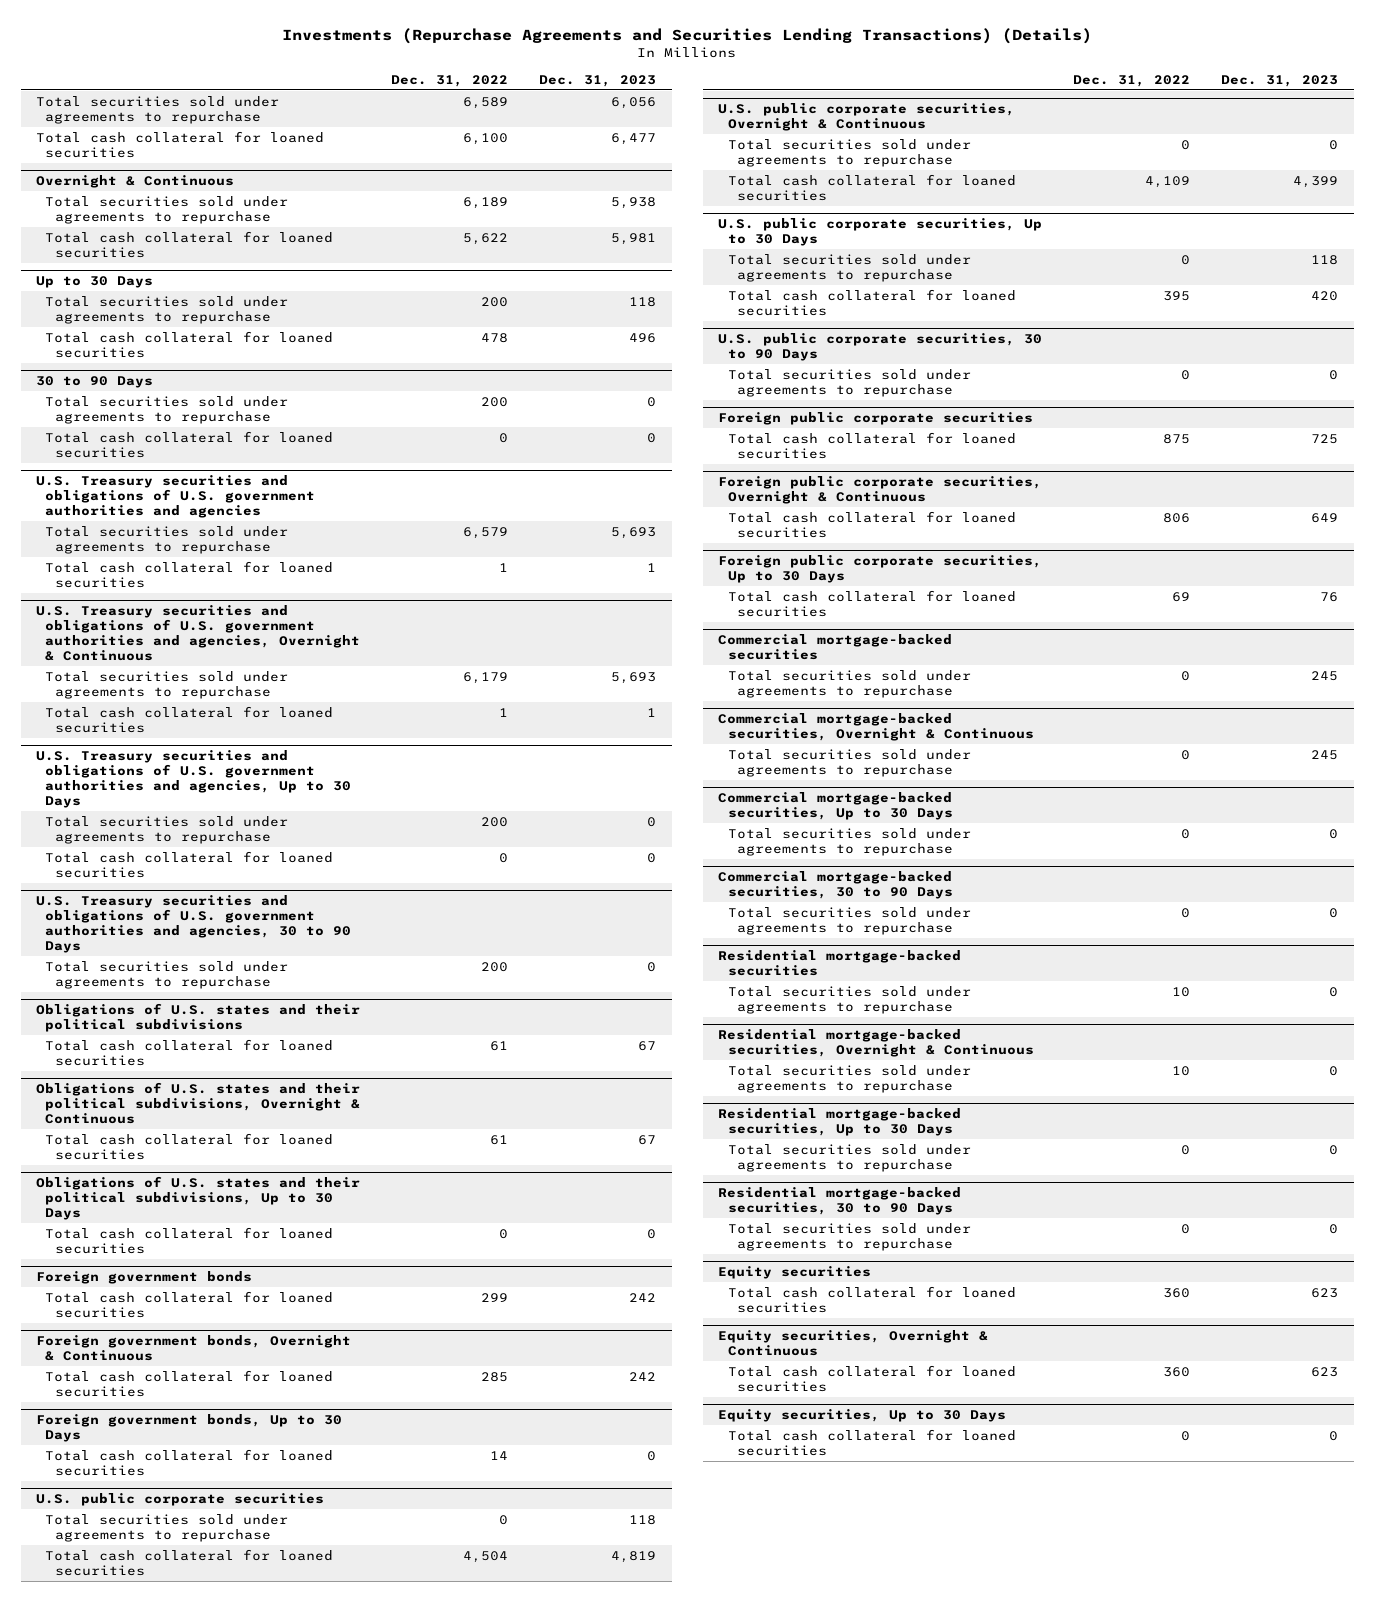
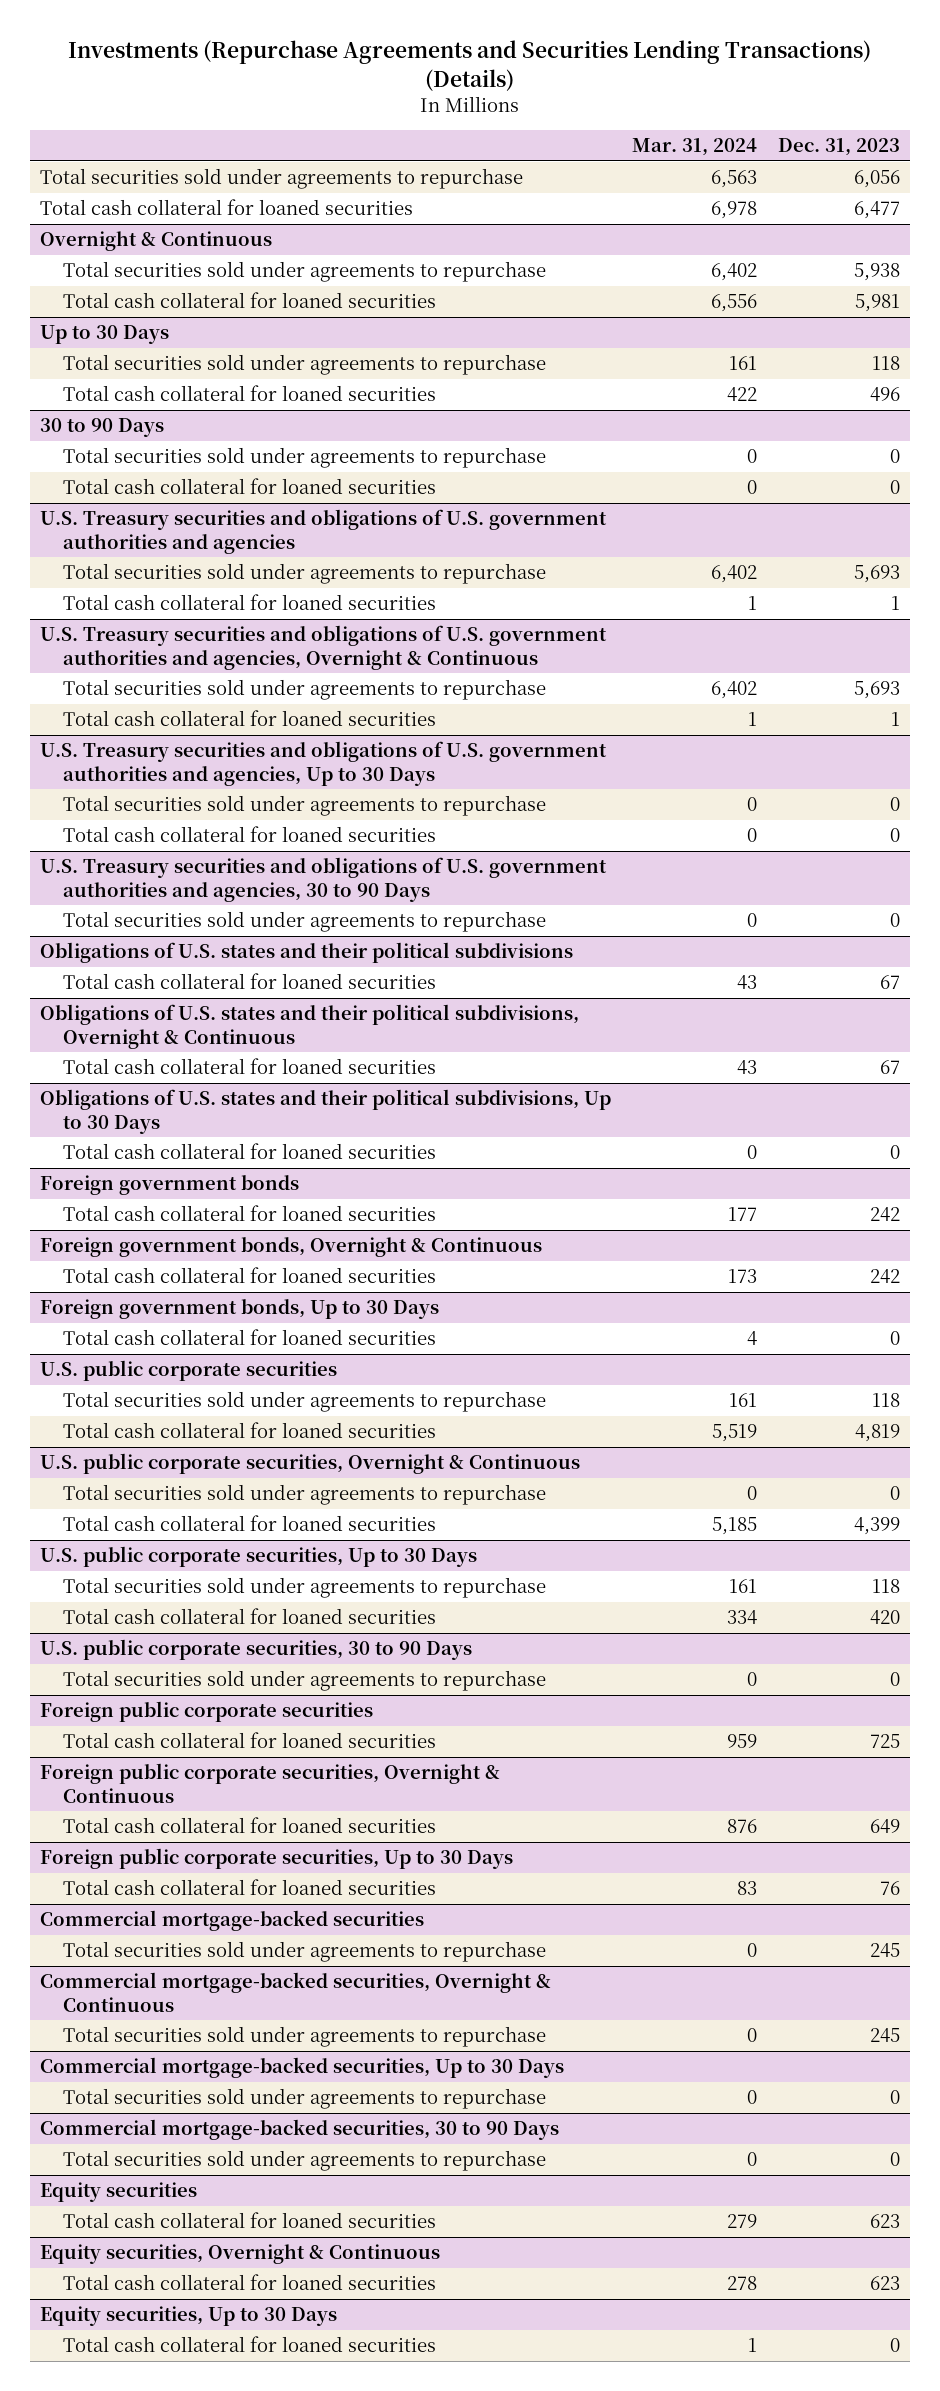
- | Dec. 31, 2022 | Dec. 31, 2023
+ | Mar. 31, 2024 | Dec. 31, 2023
- Residential mortgage-backed securities
- Total securities sold under agreements to repurchase | 10 | 0
- Residential mortgage-backed securities, Overnight & Continuous
- Total securities sold under agreements to repurchase | 10 | 0
- Residential mortgage-backed securities, Up to 30 Days
- Total securities sold under agreements to repurchase | 0 | 0
- Residential mortgage-backed securities, 30 to 90 Days
- Total securities sold under agreements to repurchase | 0 | 0

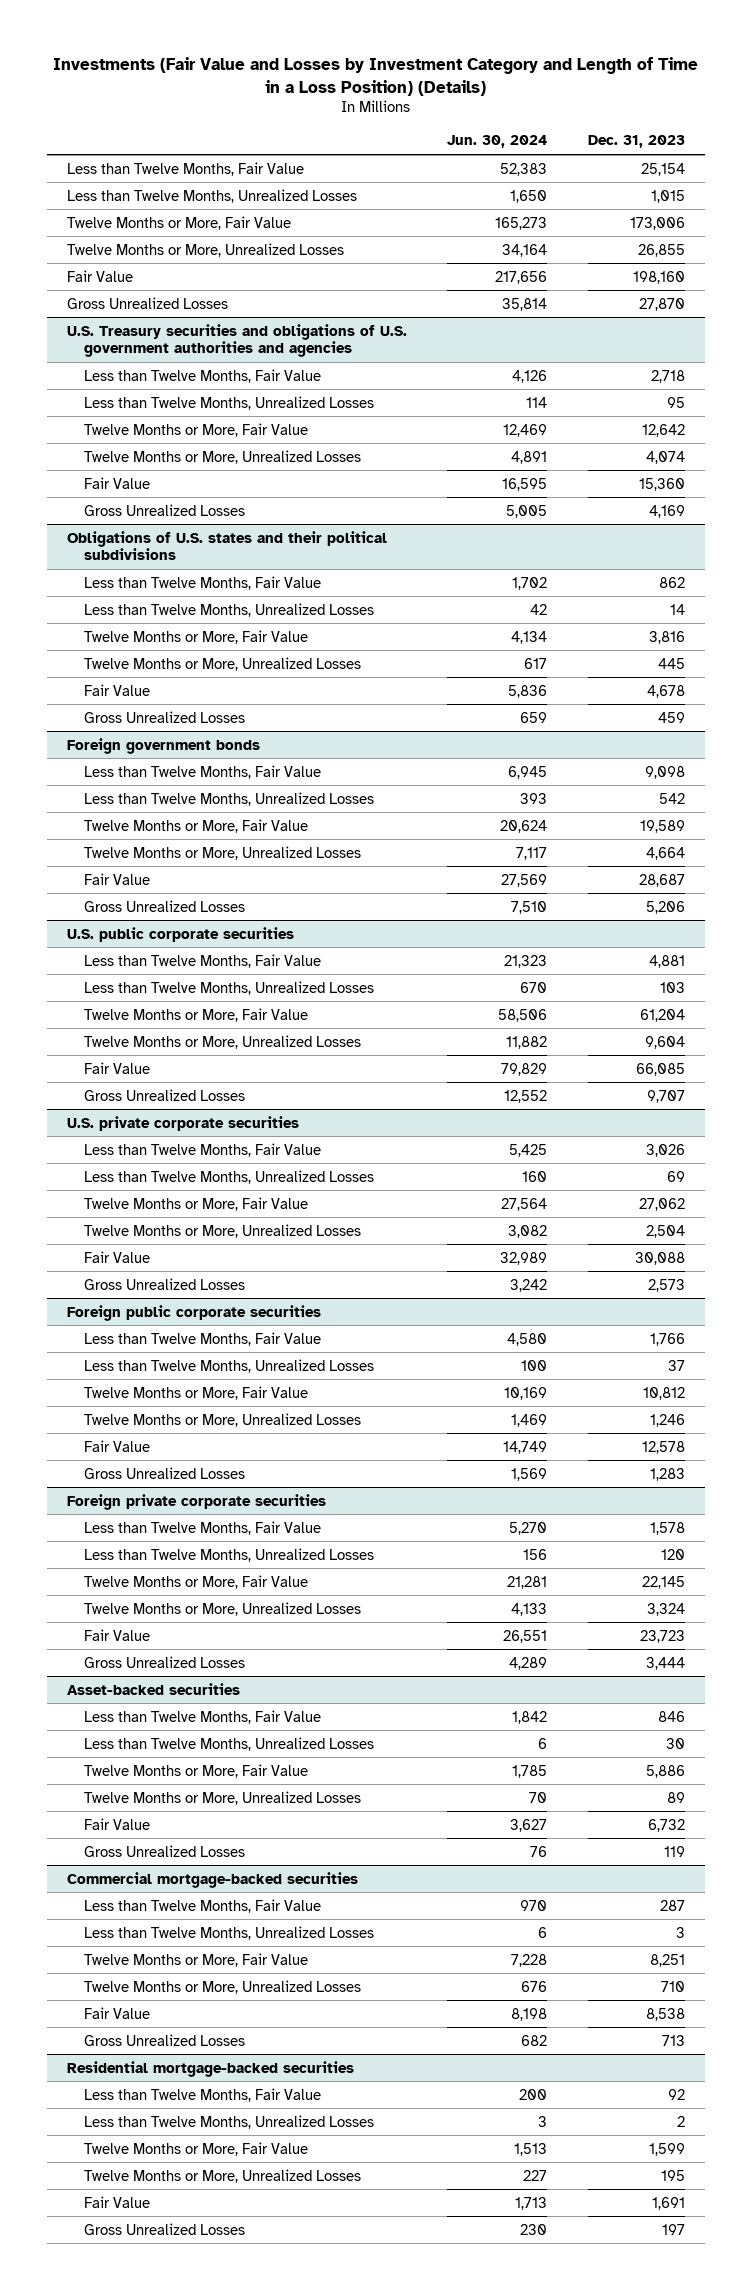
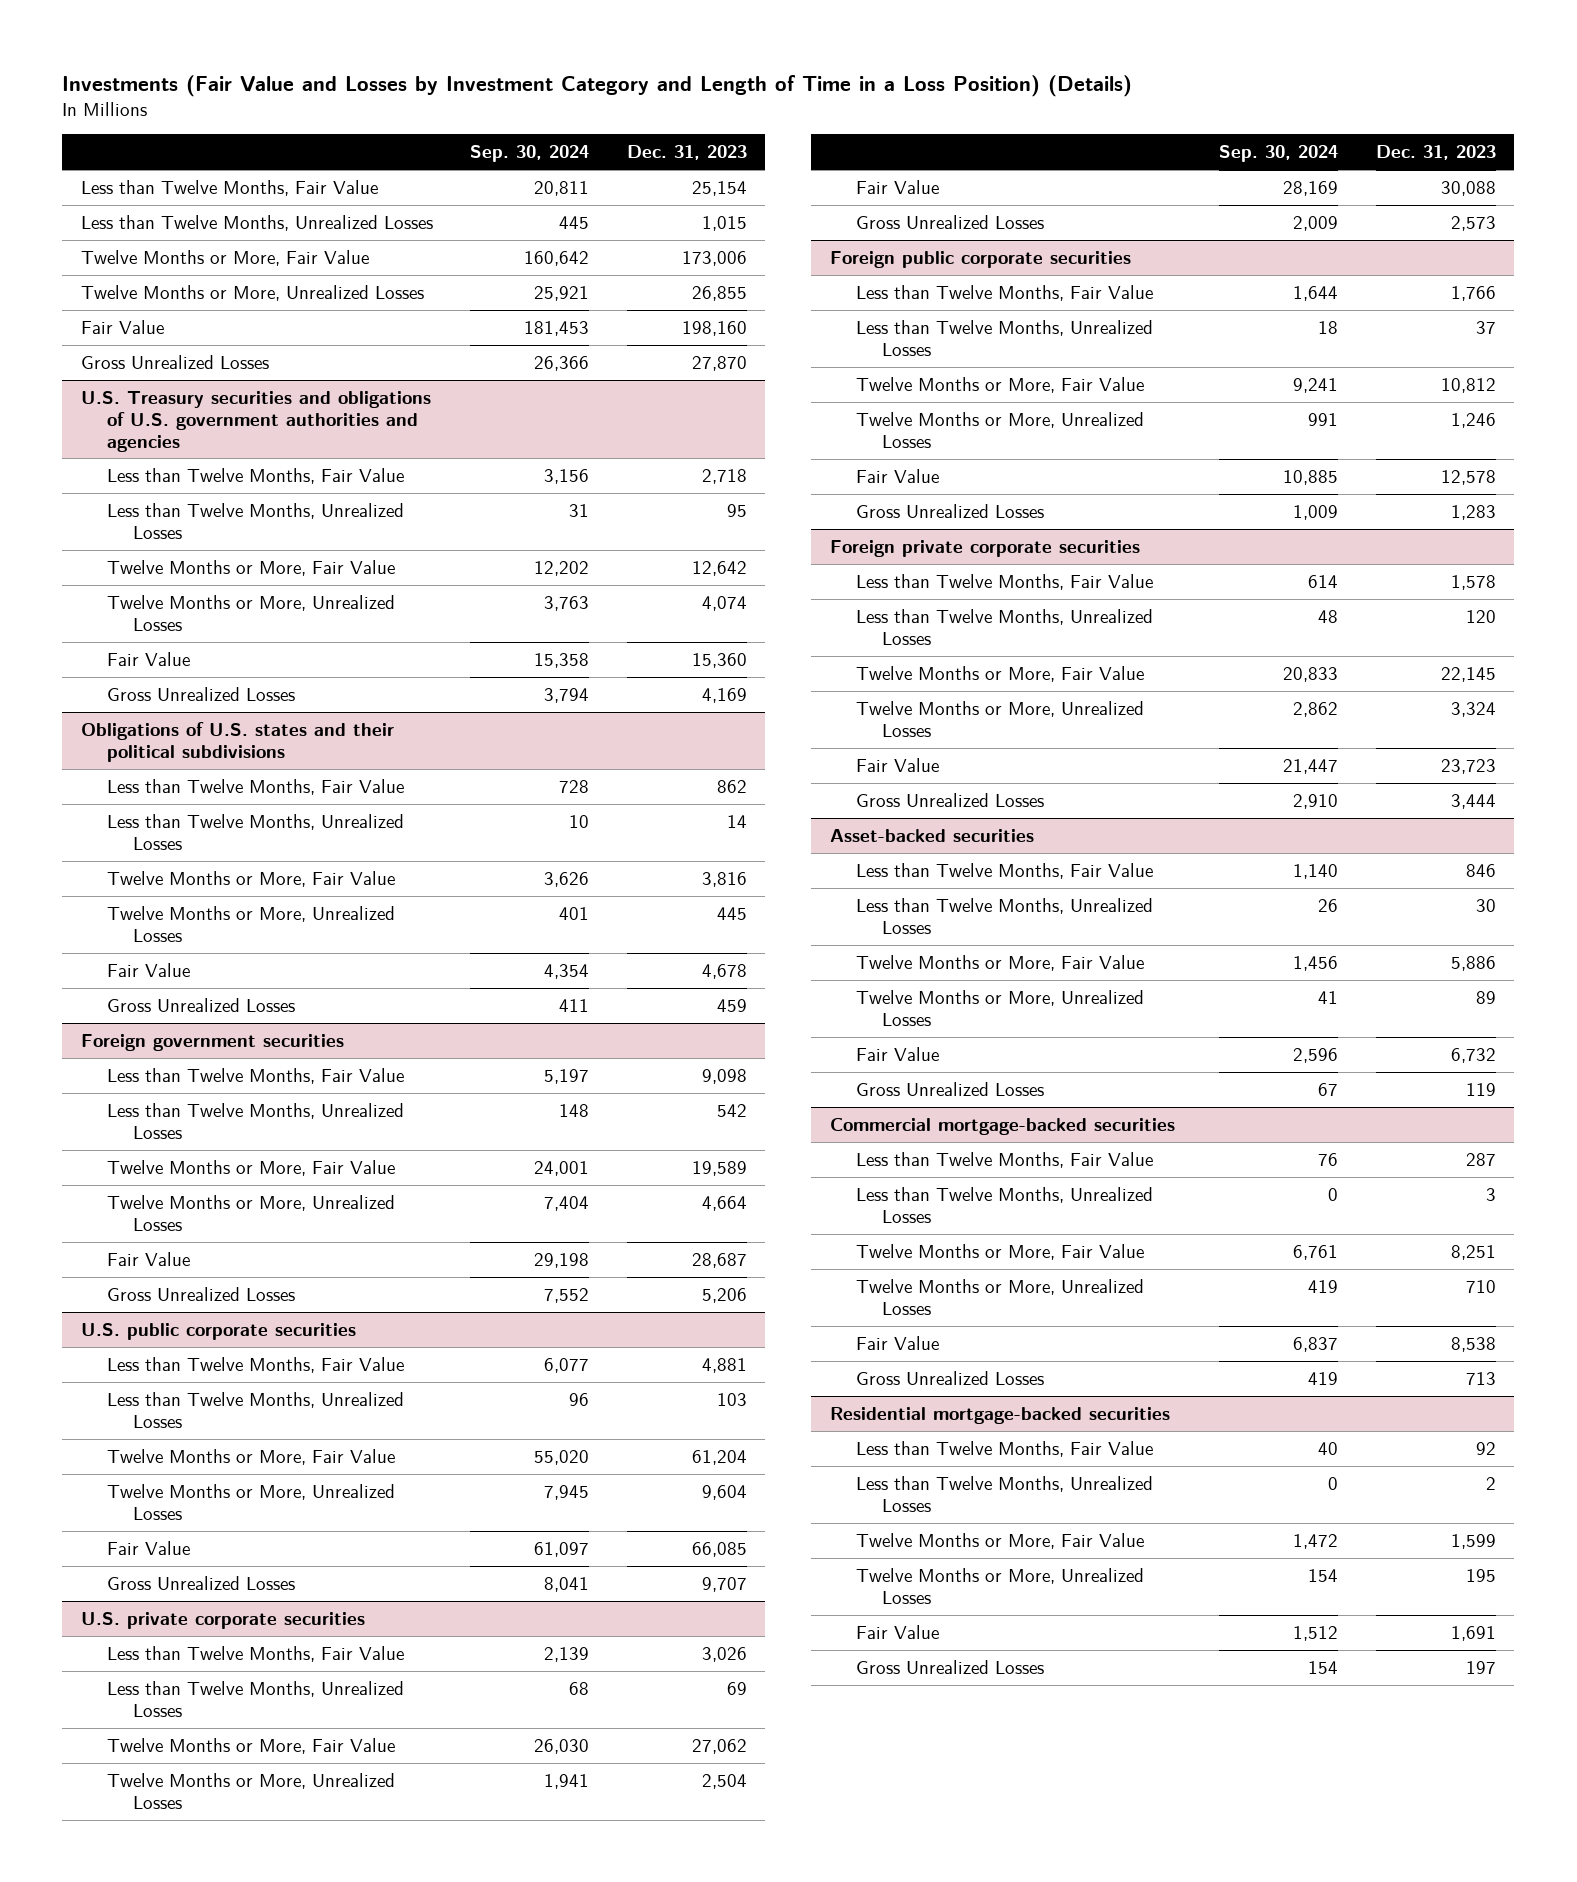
- | Jun. 30, 2024 | Dec. 31, 2023
+ | Sep. 30, 2024 | Dec. 31, 2023
- Foreign government bonds
+ Foreign government securities

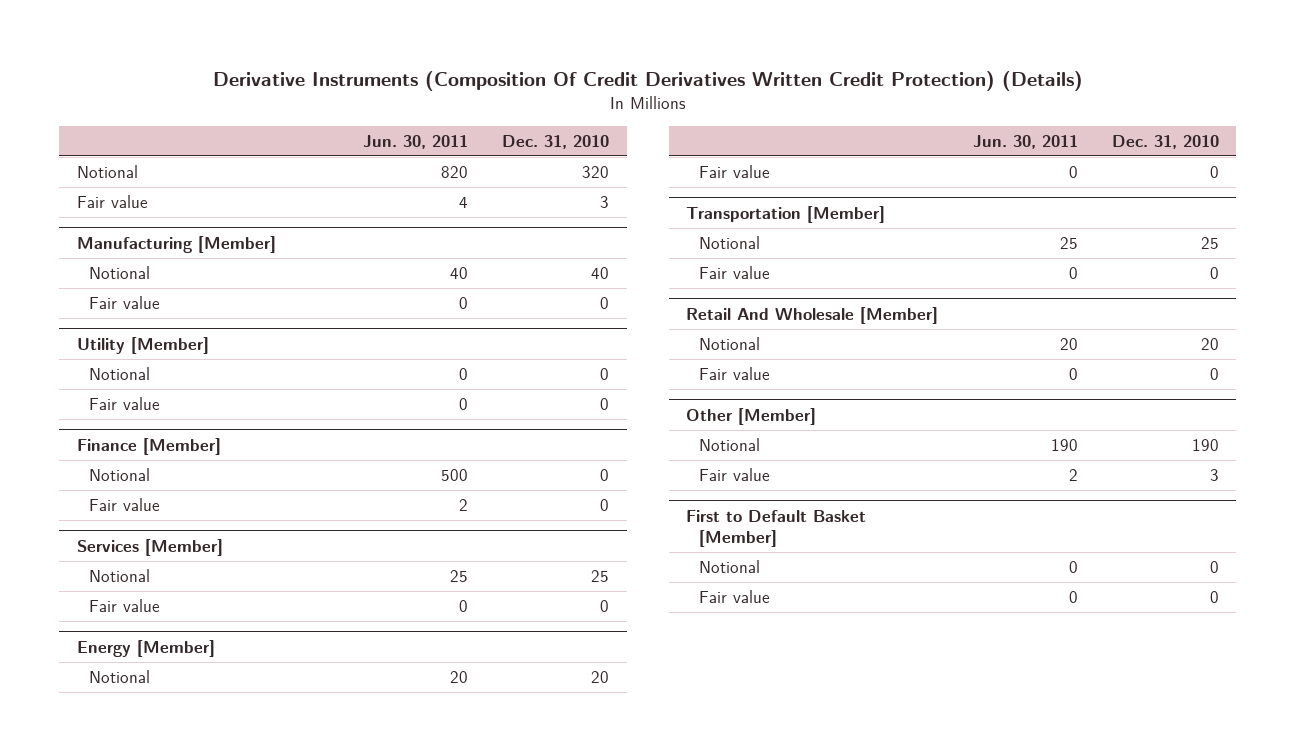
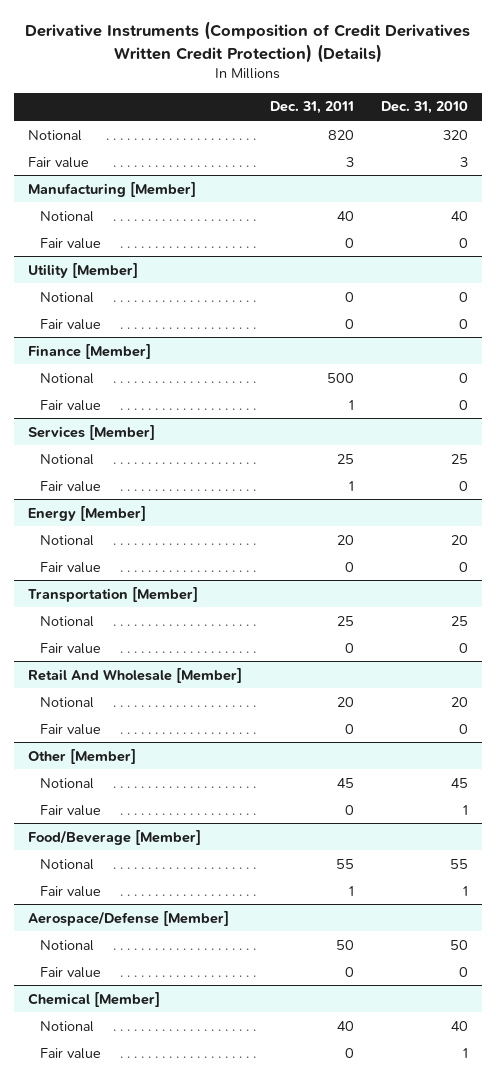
- Derivative Instruments (Composition Of Credit Derivatives Written Credit Protection) (Details)
+ Derivative Instruments (Composition of Credit Derivatives Written Credit Protection) (Details)
- | Jun. 30, 2011 | Dec. 31, 2010
+ | Dec. 31, 2011 | Dec. 31, 2010
@ Other [Member]
- Notional | 190 | 190
- Fair value | 2 | 3
- First to Default Basket [Member]
- Notional | 0 | 0
@ Other [Member]
+ Notional | 45 | 45
+ Fair value | 0 | 1
+ Food/Beverage [Member]
+ Notional | 55 | 55
+ Fair value | 1 | 1
+ Aerospace/Defense [Member]
+ Notional | 50 | 50
+ Chemical [Member]
+ Notional | 40 | 40
+ Fair value | 0 | 1

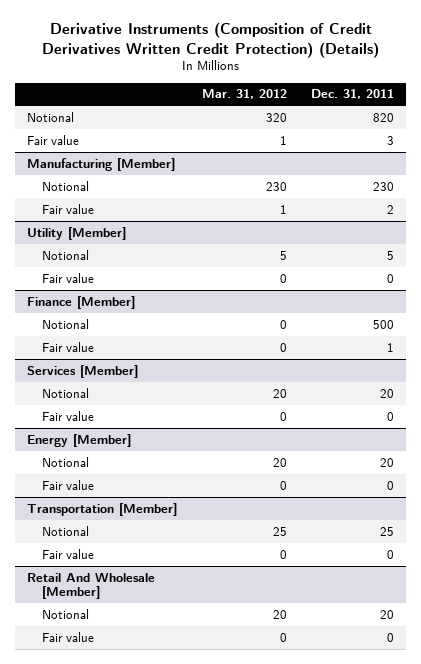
- | Dec. 31, 2011 | Dec. 31, 2010
+ | Mar. 31, 2012 | Dec. 31, 2011
@ Manufacturing [Member]
- Notional | 40 | 40
- Fair value | 0 | 0
+ Notional | 230 | 230
+ Fair value | 1 | 2
@ Utility [Member]
- Notional | 0 | 0
+ Notional | 5 | 5
@ Services [Member]
- Notional | 25 | 25
- Fair value | 1 | 0
+ Notional | 20 | 20
+ Fair value | 0 | 0
- Other [Member]
- Notional | 45 | 45
- Fair value | 0 | 1
- Food/Beverage [Member]
- Notional | 55 | 55
- Fair value | 1 | 1
- Aerospace/Defense [Member]
- Notional | 50 | 50
- Fair value | 0 | 0
- Chemical [Member]
- Notional | 40 | 40
- Fair value | 0 | 1

